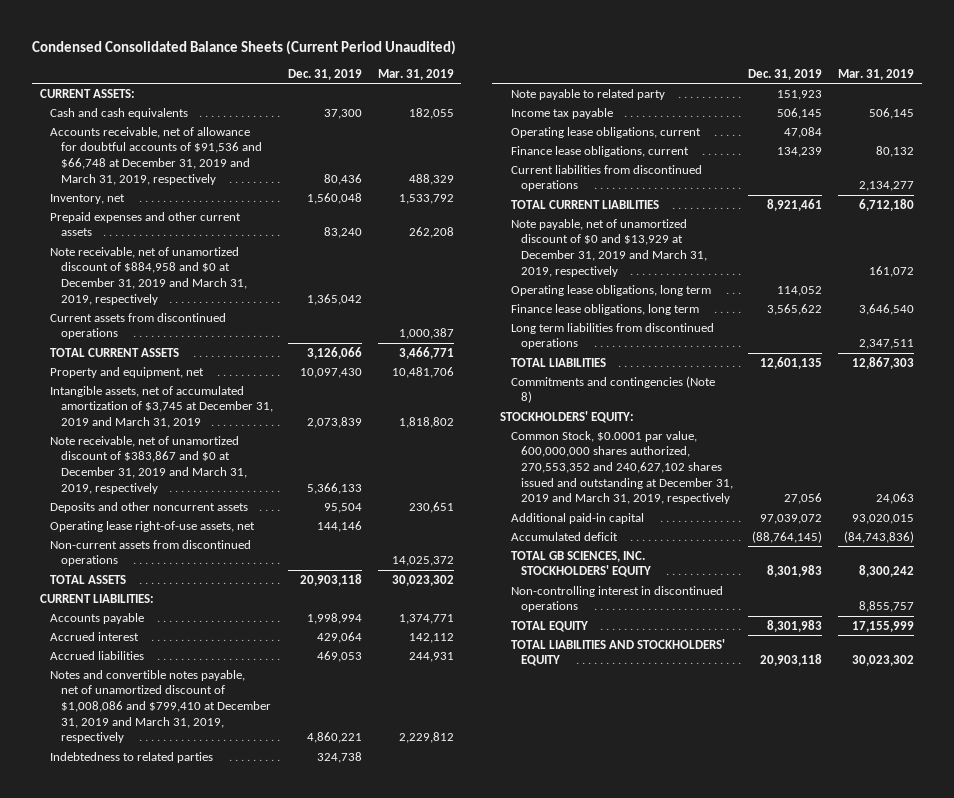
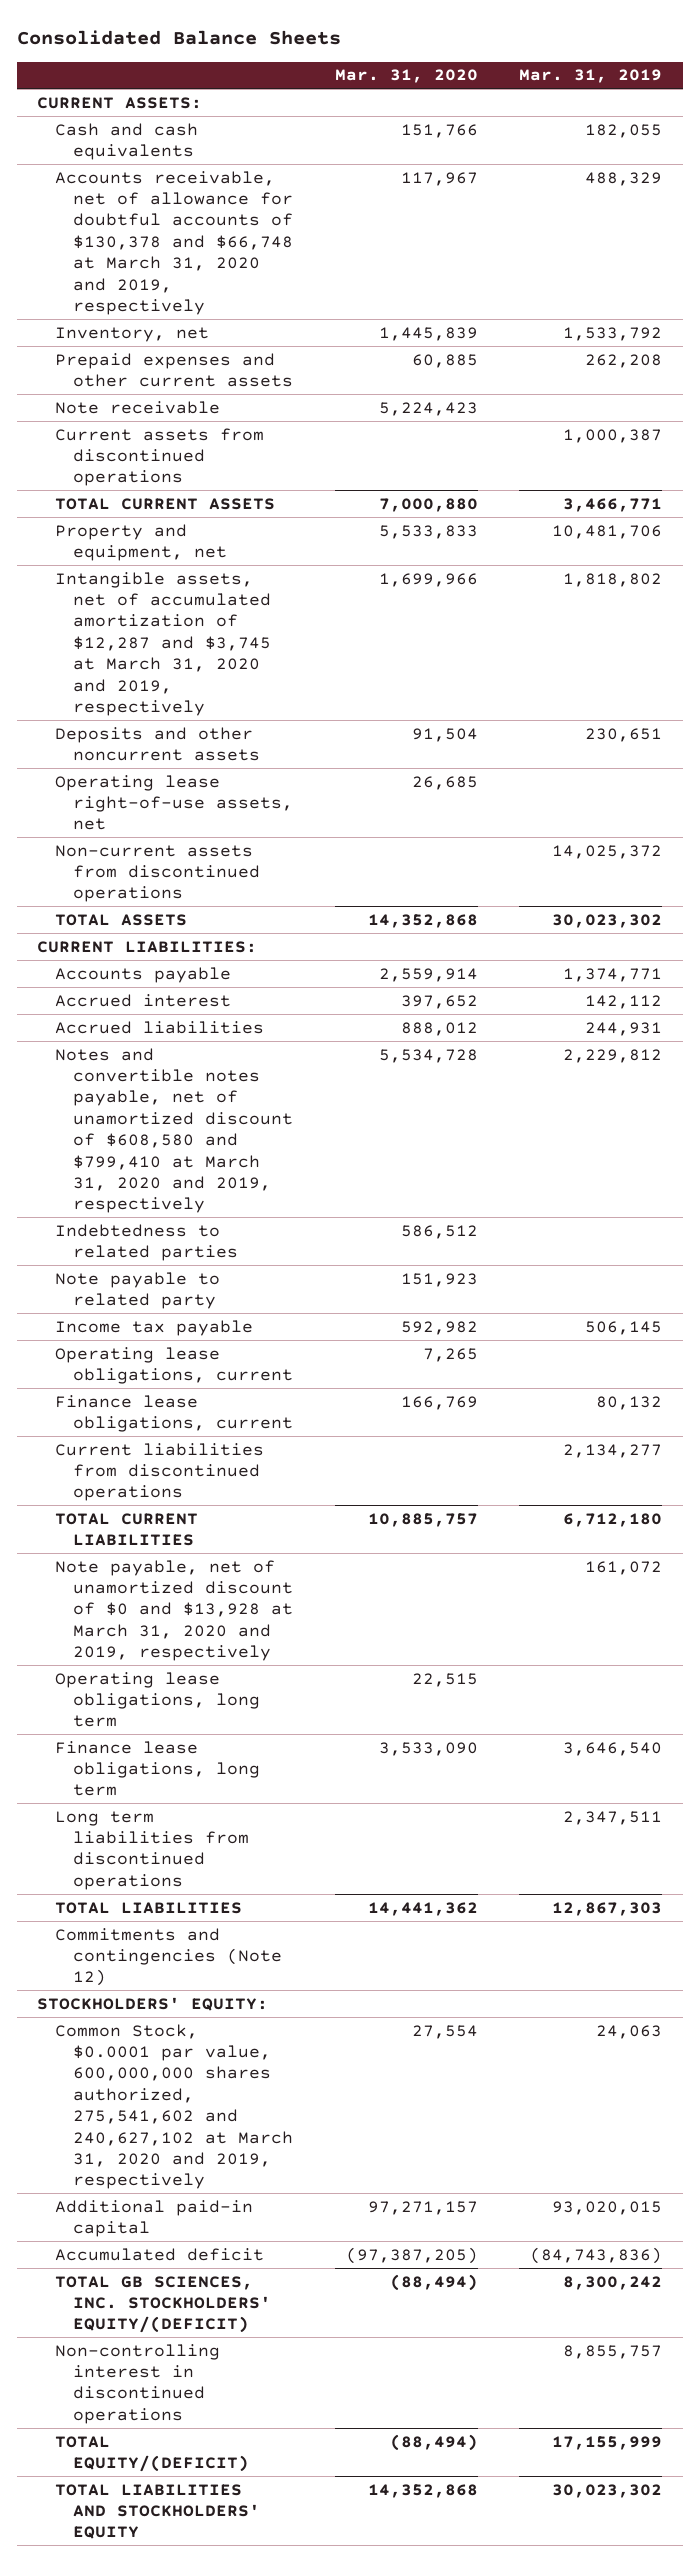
- Condensed Consolidated Balance Sheets (Current Period Unaudited)
+ Consolidated Balance Sheets
- | Dec. 31, 2019 | Mar. 31, 2019
+ | Mar. 31, 2020 | Mar. 31, 2019
- Accounts receivable, net of allowance for doubtful accounts of $91,536 and $66,748 at December 31, 2019 and March 31, 2019, respectively | 80,436 | 488,329
+ Accounts receivable, net of allowance for doubtful accounts of $130,378 and $66,748 at March 31, 2020 and 2019, respectively | 117,967 | 488,329
- Note receivable, net of unamortized discount of $884,958 and $0 at December 31, 2019 and March 31, 2019, respectively | 1,365,042 |
+ Note receivable | 5,224,423 |
- Intangible assets, net of accumulated amortization of $3,745 at December 31, 2019 and March 31, 2019 | 2,073,839 | 1,818,802
- Note receivable, net of unamortized discount of $383,867 and $0 at December 31, 2019 and March 31, 2019, respectively | 5,366,133 |
+ Intangible assets, net of accumulated amortization of $12,287 and $3,745 at March 31, 2020 and 2019, respectively | 1,699,966 | 1,818,802
- Notes and convertible notes payable, net of unamortized discount of $1,008,086 and $799,410 at December 31, 2019 and March 31, 2019, respectively | 4,860,221 | 2,229,812
+ Notes and convertible notes payable, net of unamortized discount of $608,580 and $799,410 at March 31, 2020 and 2019, respectively | 5,534,728 | 2,229,812
- Note payable, net of unamortized discount of $0 and $13,929 at December 31, 2019 and March 31, 2019, respectively | | 161,072
+ Note payable, net of unamortized discount of $0 and $13,928 at March 31, 2020 and 2019, respectively | | 161,072
- Commitments and contingencies (Note 8)
+ Commitments and contingencies (Note 12)
- Common Stock, $0.0001 par value, 600,000,000 shares authorized, 270,553,352 and 240,627,102 shares issued and outstanding at December 31, 2019 and March 31, 2019, respectively | 27,056 | 24,063
+ Common Stock, $0.0001 par value, 600,000,000 shares authorized, 275,541,602 and 240,627,102 at March 31, 2020 and 2019, respectively | 27,554 | 24,063
- TOTAL GB SCIENCES, INC. STOCKHOLDERS' EQUITY | 8,301,983 | 8,300,242
+ TOTAL GB SCIENCES, INC. STOCKHOLDERS' EQUITY/(DEFICIT) | (88,494) | 8,300,242
- TOTAL EQUITY | 8,301,983 | 17,155,999
+ TOTAL EQUITY/(DEFICIT) | (88,494) | 17,155,999

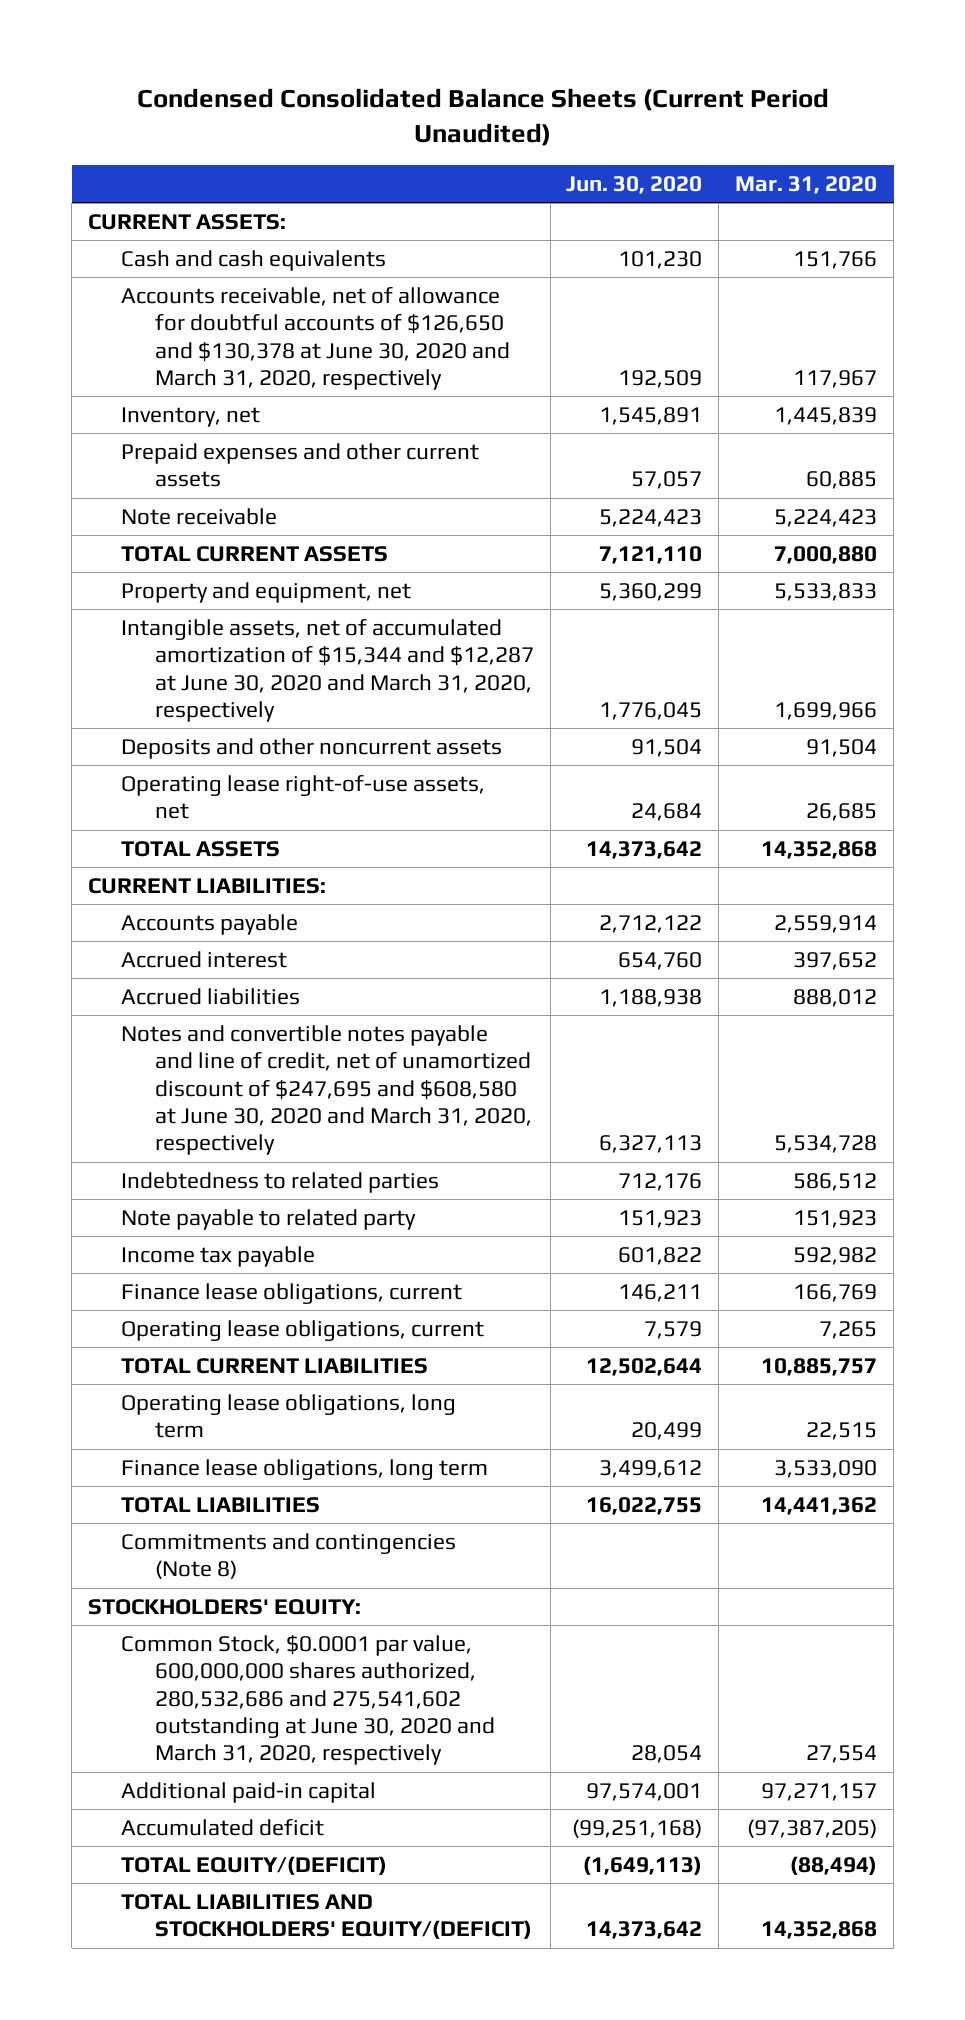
- Consolidated Balance Sheets
+ Condensed Consolidated Balance Sheets (Current Period Unaudited)
- | Mar. 31, 2020 | Mar. 31, 2019
+ | Jun. 30, 2020 | Mar. 31, 2020
- Accounts receivable, net of allowance for doubtful accounts of $130,378 and $66,748 at March 31, 2020 and 2019, respectively | 117,967 | 488,329
+ Accounts receivable, net of allowance for doubtful accounts of $126,650 and $130,378 at June 30, 2020 and March 31, 2020, respectively | 192,509 | 117,967
- Current assets from discontinued operations | | 1,000,387
- Intangible assets, net of accumulated amortization of $12,287 and $3,745 at March 31, 2020 and 2019, respectively | 1,699,966 | 1,818,802
+ Intangible assets, net of accumulated amortization of $15,344 and $12,287 at June 30, 2020 and March 31, 2020, respectively | 1,776,045 | 1,699,966
- Non-current assets from discontinued operations | | 14,025,372
- Notes and convertible notes payable, net of unamortized discount of $608,580 and $799,410 at March 31, 2020 and 2019, respectively | 5,534,728 | 2,229,812
+ Notes and convertible notes payable and line of credit, net of unamortized discount of $247,695 and $608,580 at June 30, 2020 and March 31, 2020, respectively | 6,327,113 | 5,534,728
- Current liabilities from discontinued operations | | 2,134,277
moved down: Operating lease obligations, current | 7,579 | 7,265
- Note payable, net of unamortized discount of $0 and $13,928 at March 31, 2020 and 2019, respectively | | 161,072
- Long term liabilities from discontinued operations | | 2,347,511
- Commitments and contingencies (Note 12)
+ Commitments and contingencies (Note 8)
- Common Stock, $0.0001 par value, 600,000,000 shares authorized, 275,541,602 and 240,627,102 at March 31, 2020 and 2019, respectively | 27,554 | 24,063
+ Common Stock, $0.0001 par value, 600,000,000 shares authorized, 280,532,686 and 275,541,602 outstanding at June 30, 2020 and March 31, 2020, respectively | 28,054 | 27,554
- TOTAL GB SCIENCES, INC. STOCKHOLDERS' EQUITY/(DEFICIT) | (88,494) | 8,300,242
- Non-controlling interest in discontinued operations | | 8,855,757
- TOTAL LIABILITIES AND STOCKHOLDERS' EQUITY | 14,352,868 | 30,023,302
+ TOTAL LIABILITIES AND STOCKHOLDERS' EQUITY/(DEFICIT) | 14,373,642 | 14,352,868

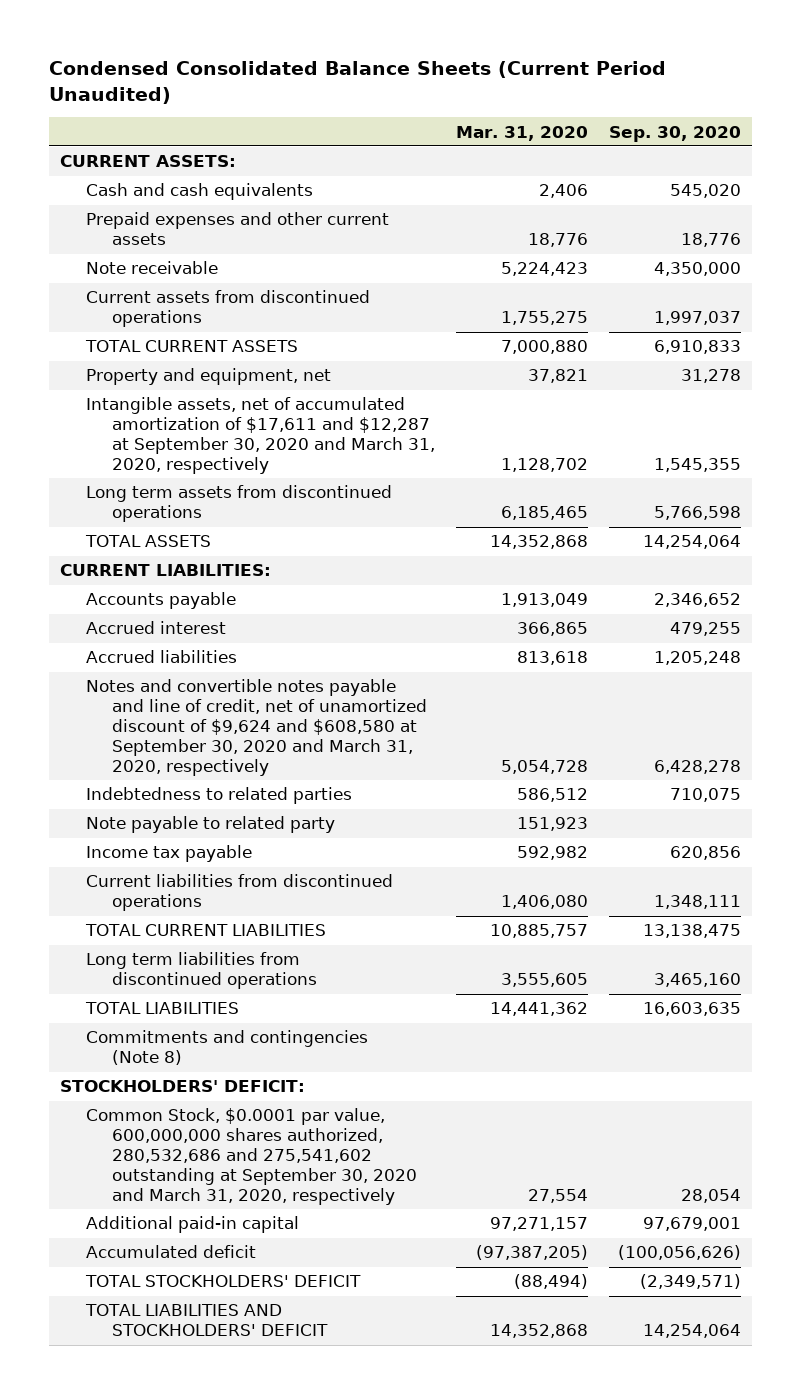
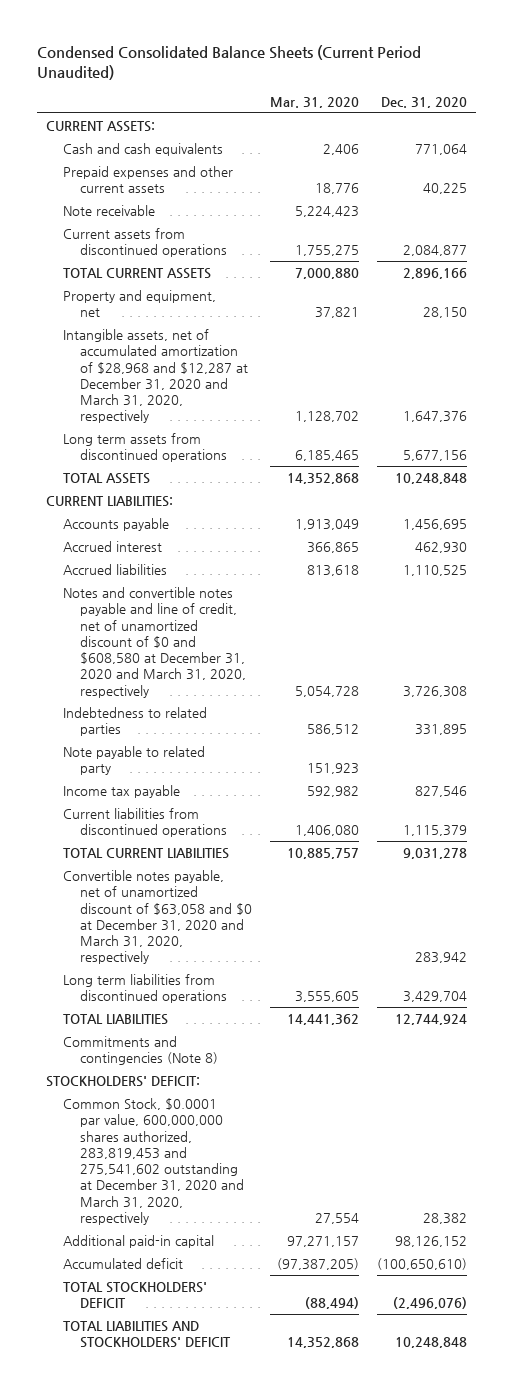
- | Mar. 31, 2020 | Sep. 30, 2020
+ | Mar. 31, 2020 | Dec. 31, 2020
- Intangible assets, net of accumulated amortization of $17,611 and $12,287 at September 30, 2020 and March 31, 2020, respectively | 1,128,702 | 1,545,355
+ Intangible assets, net of accumulated amortization of $28,968 and $12,287 at December 31, 2020 and March 31, 2020, respectively | 1,128,702 | 1,647,376
- Notes and convertible notes payable and line of credit, net of unamortized discount of $9,624 and $608,580 at September 30, 2020 and March 31, 2020, respectively | 5,054,728 | 6,428,278
+ Notes and convertible notes payable and line of credit, net of unamortized discount of $0 and $608,580 at December 31, 2020 and March 31, 2020, respectively | 5,054,728 | 3,726,308
+ Convertible notes payable, net of unamortized discount of $63,058 and $0 at December 31, 2020 and March 31, 2020, respectively | | 283,942
- Common Stock, $0.0001 par value, 600,000,000 shares authorized, 280,532,686 and 275,541,602 outstanding at September 30, 2020 and March 31, 2020, respectively | 27,554 | 28,054
+ Common Stock, $0.0001 par value, 600,000,000 shares authorized, 283,819,453 and 275,541,602 outstanding at December 31, 2020 and March 31, 2020, respectively | 27,554 | 28,382

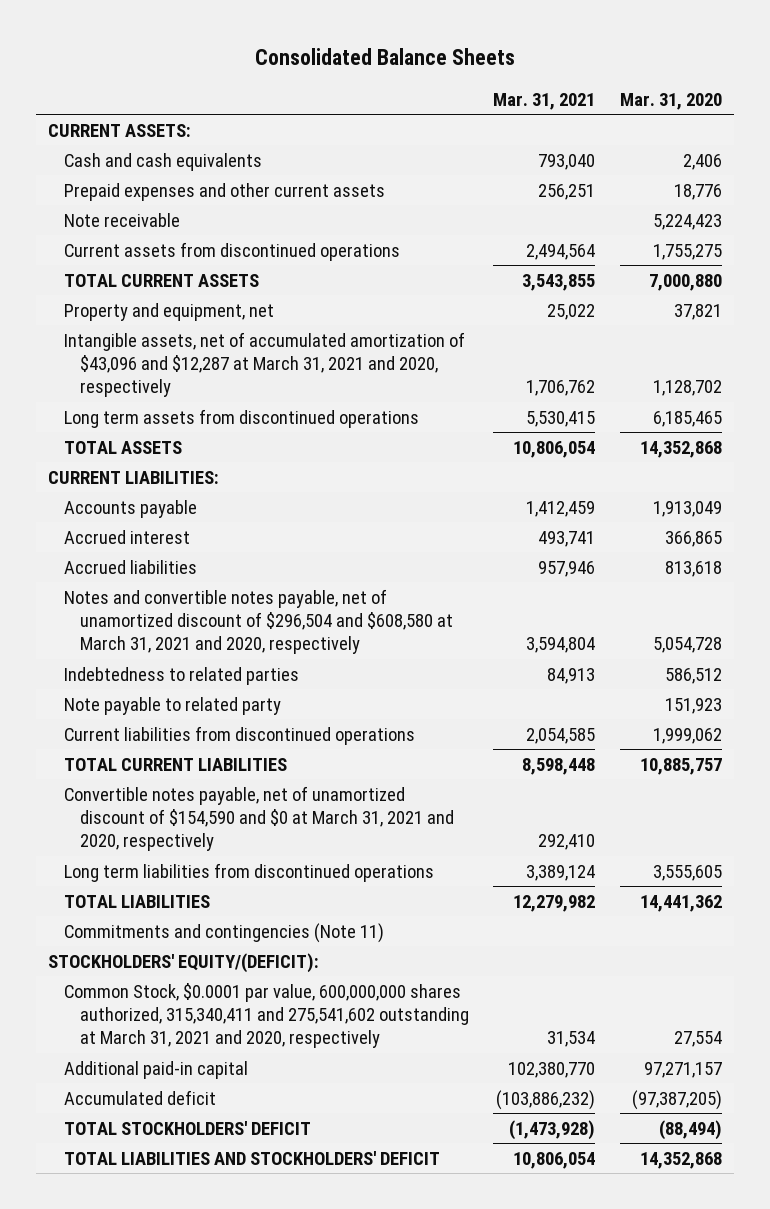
- Condensed Consolidated Balance Sheets (Current Period Unaudited)
+ Consolidated Balance Sheets
- | Mar. 31, 2020 | Dec. 31, 2020
+ | Mar. 31, 2021 | Mar. 31, 2020
- Intangible assets, net of accumulated amortization of $28,968 and $12,287 at December 31, 2020 and March 31, 2020, respectively | 1,128,702 | 1,647,376
+ Intangible assets, net of accumulated amortization of $43,096 and $12,287 at March 31, 2021 and 2020, respectively | 1,706,762 | 1,128,702
- Notes and convertible notes payable and line of credit, net of unamortized discount of $0 and $608,580 at December 31, 2020 and March 31, 2020, respectively | 5,054,728 | 3,726,308
+ Notes and convertible notes payable, net of unamortized discount of $296,504 and $608,580 at March 31, 2021 and 2020, respectively | 3,594,804 | 5,054,728
- Income tax payable | 592,982 | 827,546
- Current liabilities from discontinued operations | 1,406,080 | 1,115,379
+ Current liabilities from discontinued operations | 2,054,585 | 1,999,062
- Convertible notes payable, net of unamortized discount of $63,058 and $0 at December 31, 2020 and March 31, 2020, respectively | | 283,942
+ Convertible notes payable, net of unamortized discount of $154,590 and $0 at March 31, 2021 and 2020, respectively | 292,410 |
- Commitments and contingencies (Note 8)
- STOCKHOLDERS' DEFICIT:
- Common Stock, $0.0001 par value, 600,000,000 shares authorized, 283,819,453 and 275,541,602 outstanding at December 31, 2020 and March 31, 2020, respectively | 27,554 | 28,382
+ Commitments and contingencies (Note 11)
+ STOCKHOLDERS' EQUITY/(DEFICIT):
+ Common Stock, $0.0001 par value, 600,000,000 shares authorized, 315,340,411 and 275,541,602 outstanding at March 31, 2021 and 2020, respectively | 31,534 | 27,554

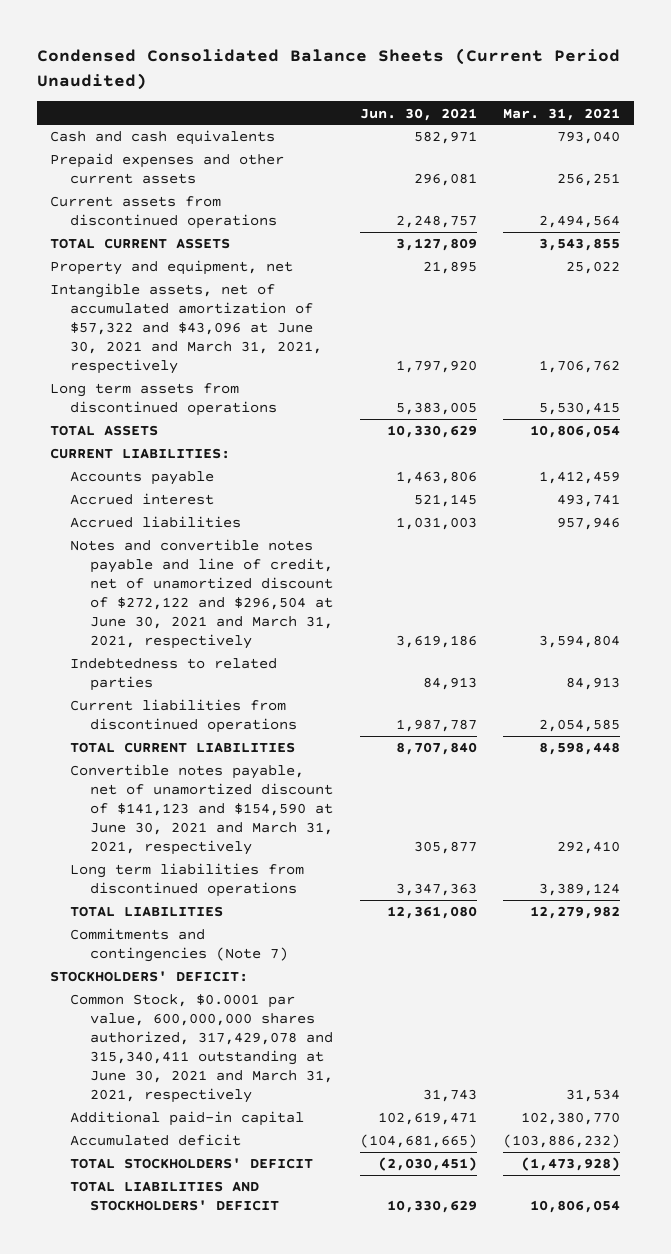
- Consolidated Balance Sheets
+ Condensed Consolidated Balance Sheets (Current Period Unaudited)
- | Mar. 31, 2021 | Mar. 31, 2020
+ | Jun. 30, 2021 | Mar. 31, 2021
- CURRENT ASSETS:
- Note receivable | | 5,224,423
- Intangible assets, net of accumulated amortization of $43,096 and $12,287 at March 31, 2021 and 2020, respectively | 1,706,762 | 1,128,702
+ Intangible assets, net of accumulated amortization of $57,322 and $43,096 at June 30, 2021 and March 31, 2021, respectively | 1,797,920 | 1,706,762
- Notes and convertible notes payable, net of unamortized discount of $296,504 and $608,580 at March 31, 2021 and 2020, respectively | 3,594,804 | 5,054,728
+ Notes and convertible notes payable and line of credit, net of unamortized discount of $272,122 and $296,504 at June 30, 2021 and March 31, 2021, respectively | 3,619,186 | 3,594,804
- Note payable to related party | | 151,923
- Convertible notes payable, net of unamortized discount of $154,590 and $0 at March 31, 2021 and 2020, respectively | 292,410 |
+ Convertible notes payable, net of unamortized discount of $141,123 and $154,590 at June 30, 2021 and March 31, 2021, respectively | 305,877 | 292,410
- Commitments and contingencies (Note 11)
- STOCKHOLDERS' EQUITY/(DEFICIT):
- Common Stock, $0.0001 par value, 600,000,000 shares authorized, 315,340,411 and 275,541,602 outstanding at March 31, 2021 and 2020, respectively | 31,534 | 27,554
+ Commitments and contingencies (Note 7)
+ STOCKHOLDERS' DEFICIT:
+ Common Stock, $0.0001 par value, 600,000,000 shares authorized, 317,429,078 and 315,340,411 outstanding at June 30, 2021 and March 31, 2021, respectively | 31,743 | 31,534

